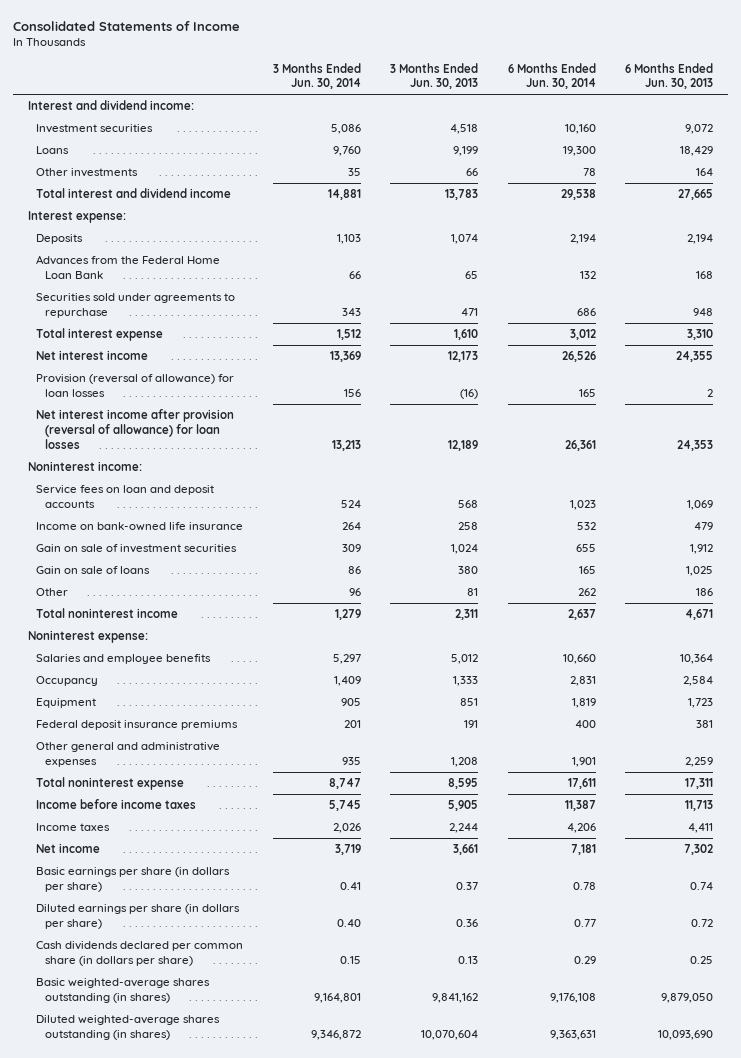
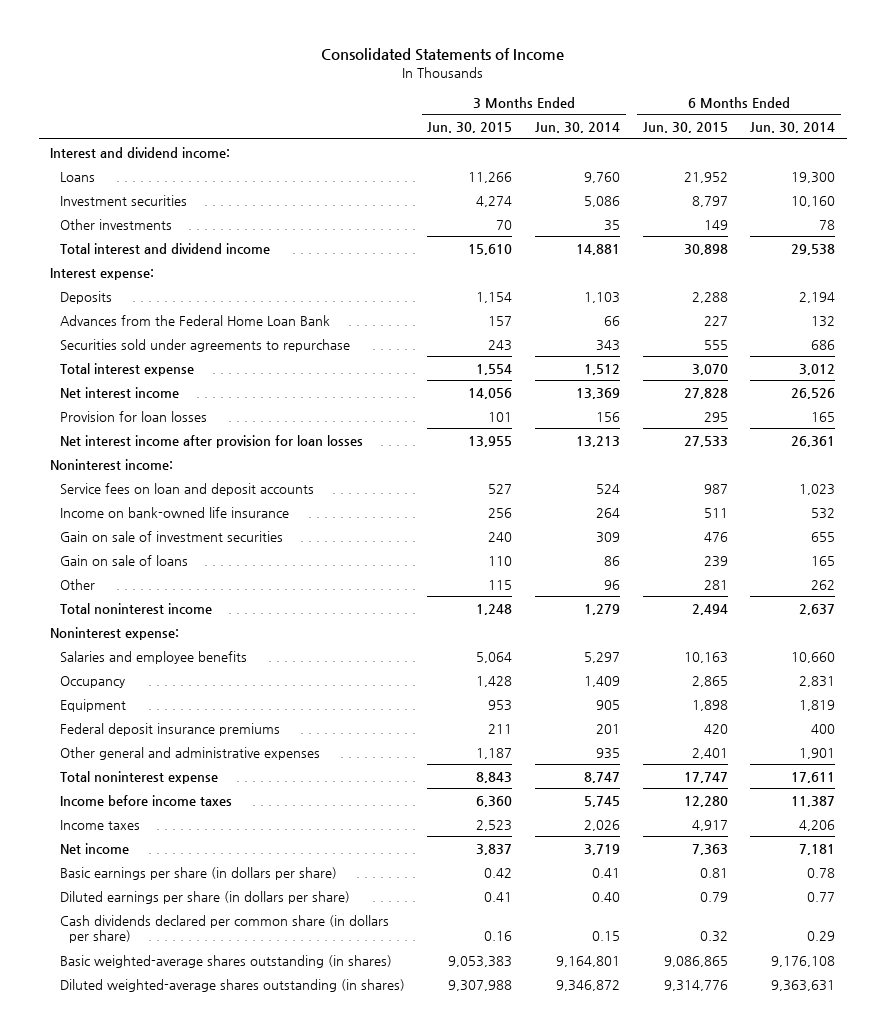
- | 3 Months Ended Jun. 30, 2014 | 3 Months Ended Jun. 30, 2013 | 6 Months Ended Jun. 30, 2014 | 6 Months Ended Jun. 30, 2013
+ | 3 Months Ended Jun. 30, 2015 | 3 Months Ended Jun. 30, 2014 | 6 Months Ended Jun. 30, 2015 | 6 Months Ended Jun. 30, 2014
moved down: Investment securities | 4,274 | 5,086 | 8,797 | 10,160
- Provision (reversal of allowance) for loan losses | 156 | (16) | 165 | 2
- Net interest income after provision (reversal of allowance) for loan losses | 13,213 | 12,189 | 26,361 | 24,353
+ Provision for loan losses | 101 | 156 | 295 | 165
+ Net interest income after provision for loan losses | 13,955 | 13,213 | 27,533 | 26,361

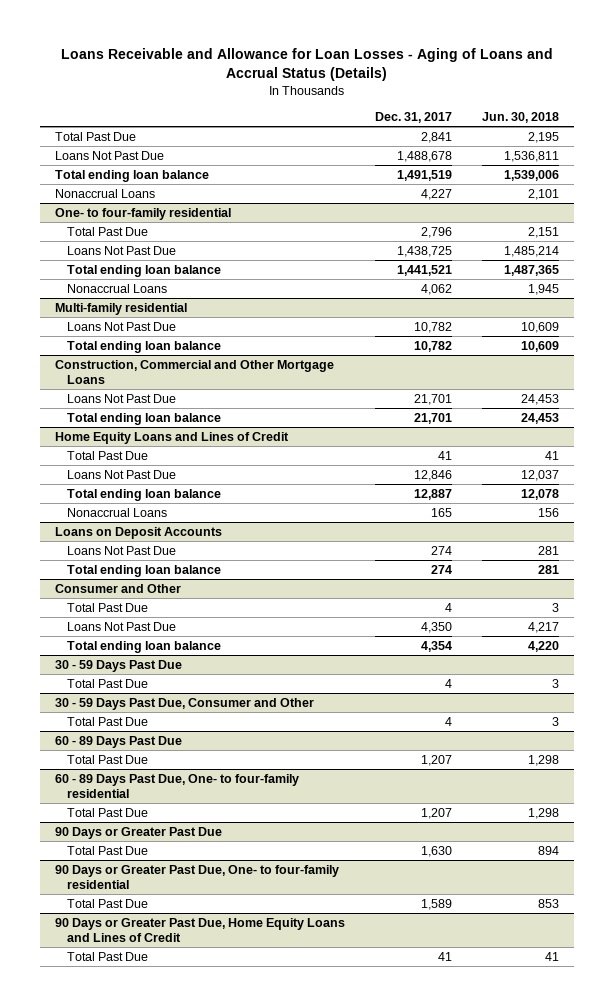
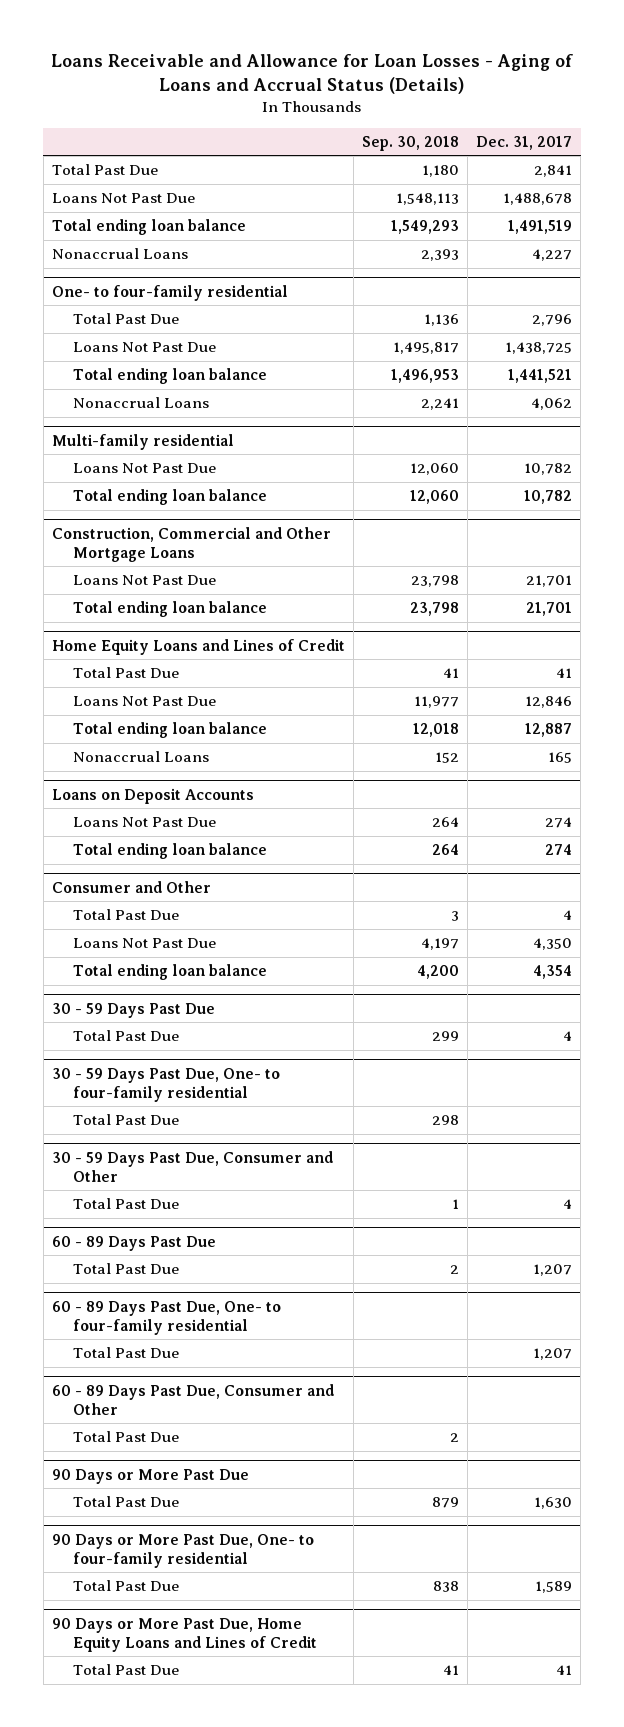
- | Dec. 31, 2017 | Jun. 30, 2018
+ | Sep. 30, 2018 | Dec. 31, 2017
+ 30 - 59 Days Past Due, One- to four-family residential
+ Total Past Due | 298 |
- 90 Days or Greater Past Due
+ 60 - 89 Days Past Due, Consumer and Other
+ Total Past Due | 2 |
+ 90 Days or More Past Due
- 90 Days or Greater Past Due, One- to four-family residential
+ 90 Days or More Past Due, One- to four-family residential
- 90 Days or Greater Past Due, Home Equity Loans and Lines of Credit
+ 90 Days or More Past Due, Home Equity Loans and Lines of Credit

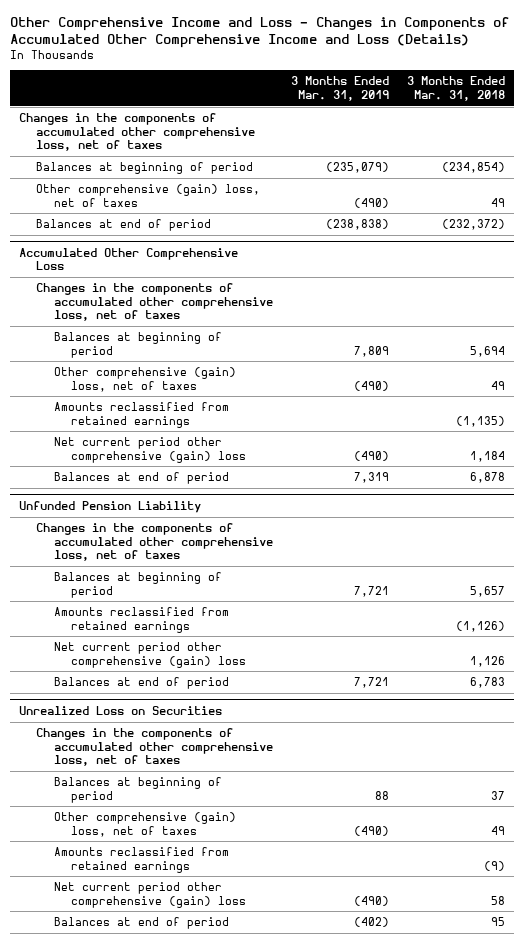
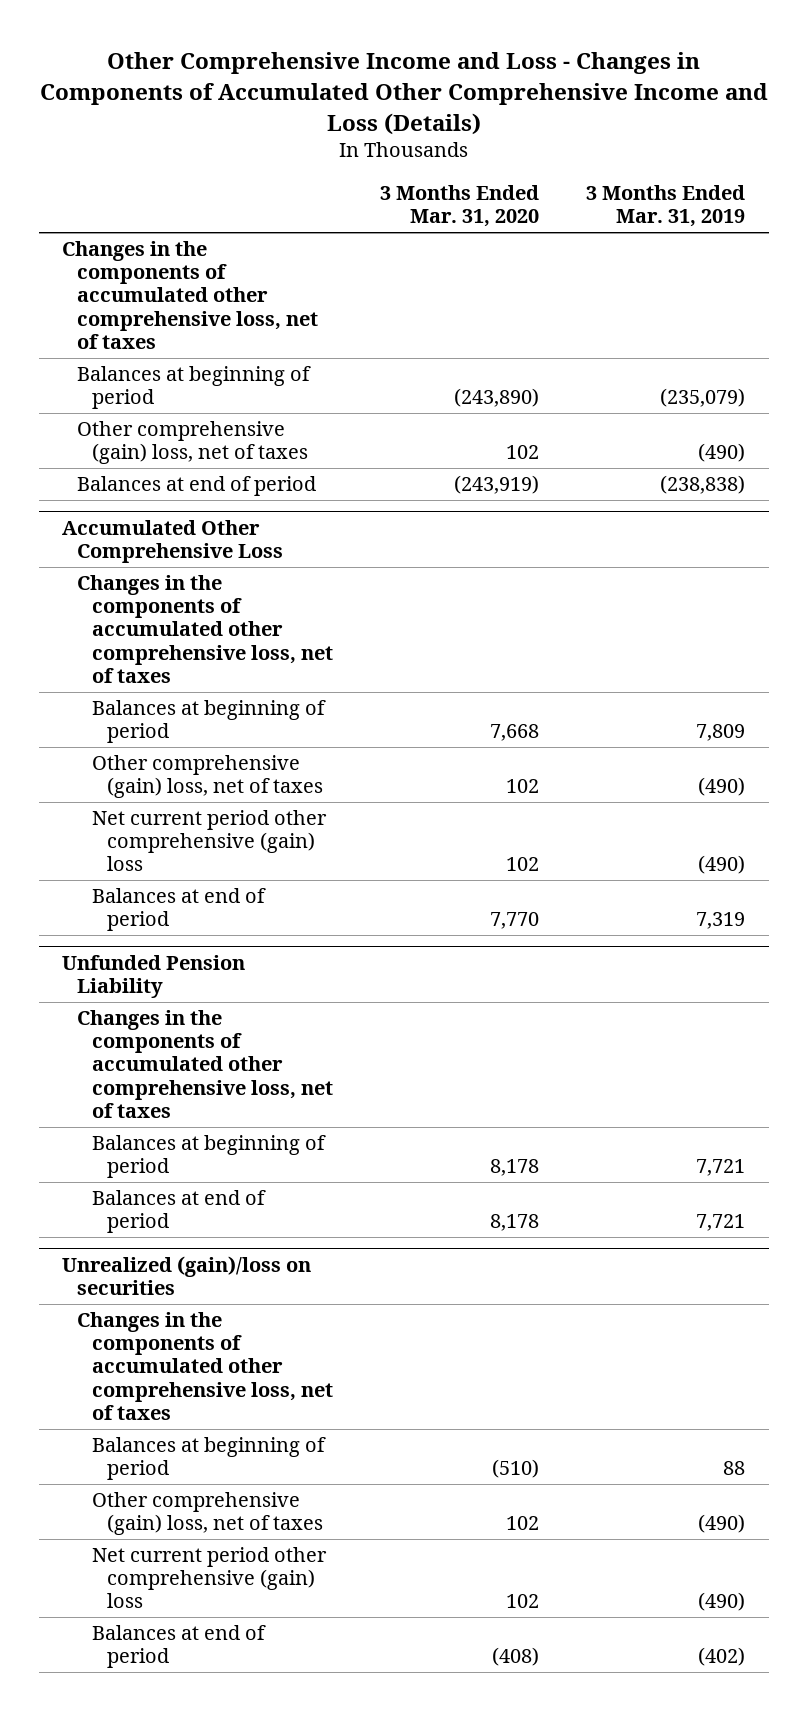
- | 3 Months Ended Mar. 31, 2019 | 3 Months Ended Mar. 31, 2018
+ | 3 Months Ended Mar. 31, 2020 | 3 Months Ended Mar. 31, 2019
@ Accumulated Other Comprehensive Loss
- Amounts reclassified from retained earnings | | (1,135)
@ Unfunded Pension Liability
- Amounts reclassified from retained earnings | | (1,126)
- Net current period other comprehensive (gain) loss | | 1,126
- Unrealized Loss on Securities
+ Unrealized (gain)/loss on securities
- Amounts reclassified from retained earnings | | (9)

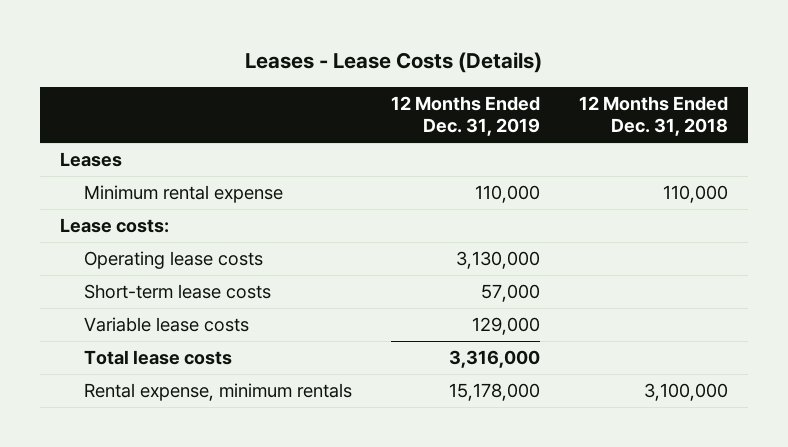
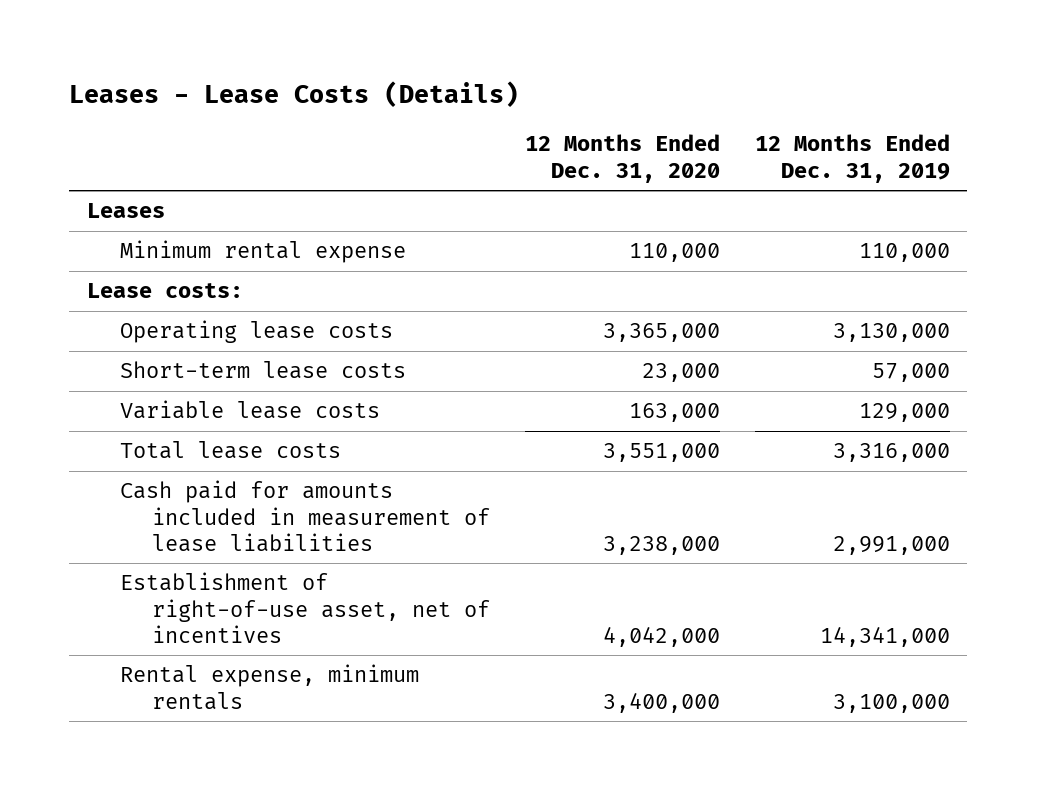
- | 12 Months Ended Dec. 31, 2019 | 12 Months Ended Dec. 31, 2018
+ | 12 Months Ended Dec. 31, 2020 | 12 Months Ended Dec. 31, 2019
- Rental expense, minimum rentals | 15,178,000 | 3,100,000
+ Cash paid for amounts included in measurement of lease liabilities | 3,238,000 | 2,991,000
+ Establishment of right-of-use asset, net of incentives | 4,042,000 | 14,341,000
+ Rental expense, minimum rentals | 3,400,000 | 3,100,000

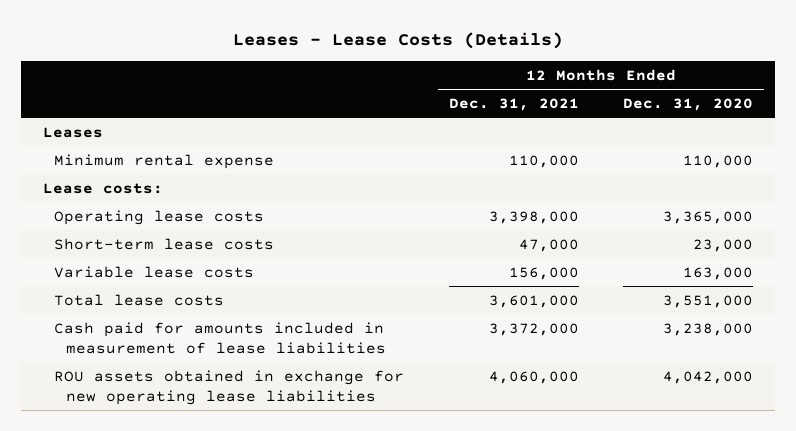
- | 12 Months Ended Dec. 31, 2020 | 12 Months Ended Dec. 31, 2019
+ | 12 Months Ended Dec. 31, 2021 | 12 Months Ended Dec. 31, 2020
- Establishment of right-of-use asset, net of incentives | 4,042,000 | 14,341,000
- Rental expense, minimum rentals | 3,400,000 | 3,100,000
+ ROU assets obtained in exchange for new operating lease liabilities | 4,060,000 | 4,042,000

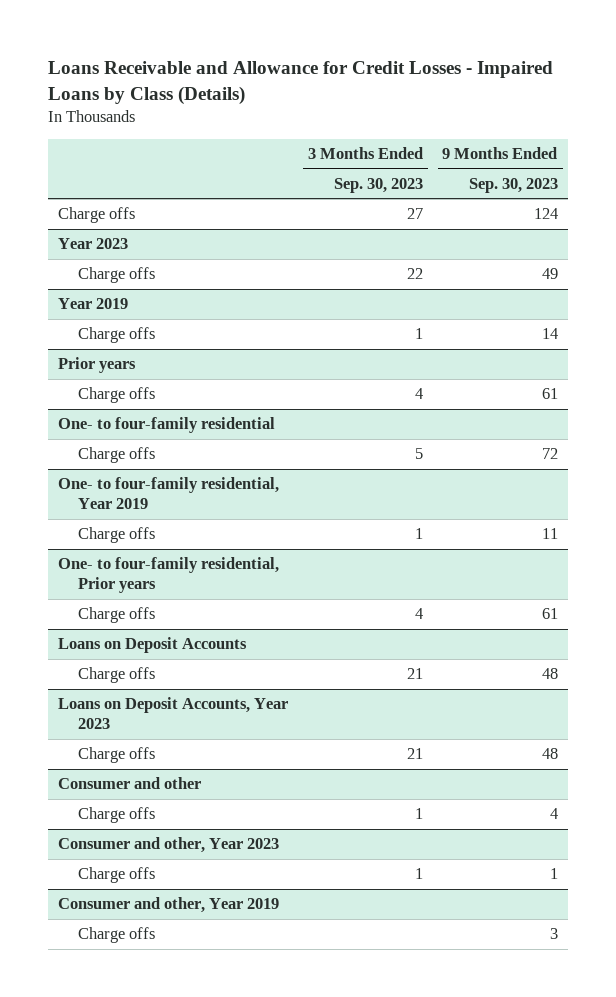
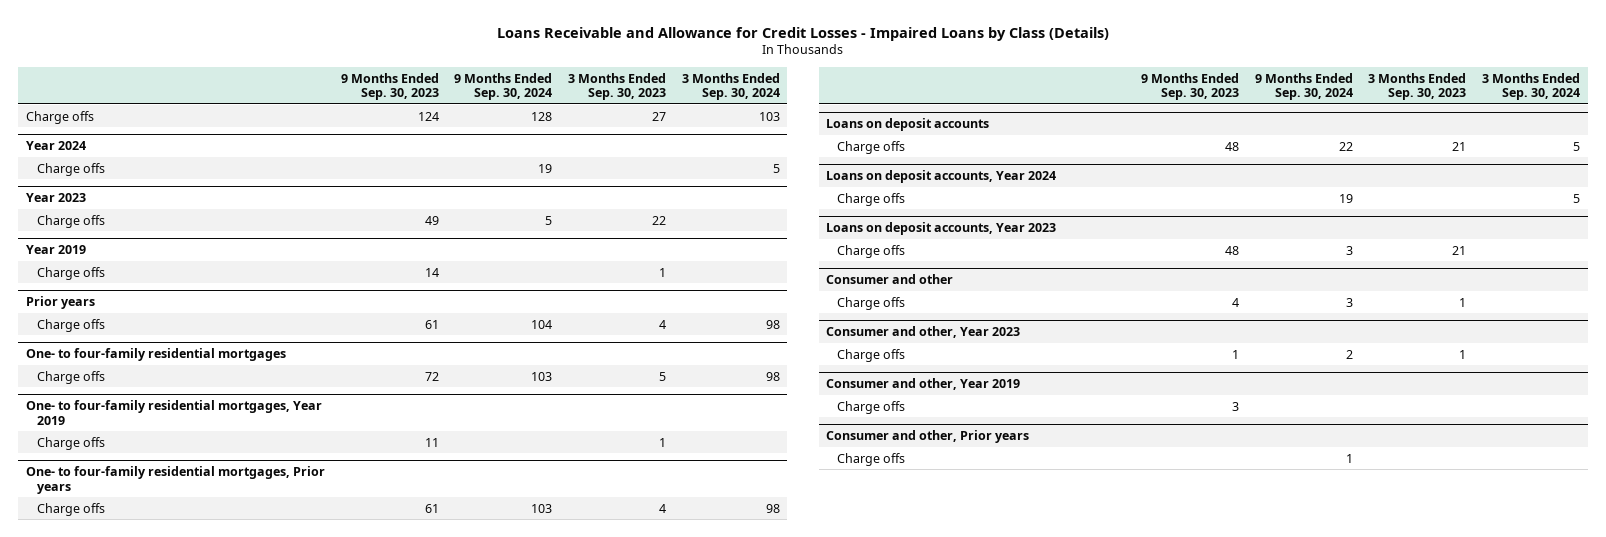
- | 3 Months Ended Sep. 30, 2023 | 9 Months Ended Sep. 30, 2023
+ | 9 Months Ended Sep. 30, 2023 | 9 Months Ended Sep. 30, 2024 | 3 Months Ended Sep. 30, 2023 | 3 Months Ended Sep. 30, 2024
+ Year 2024
+ Charge offs | | 19 | | 5
- One- to four-family residential
+ One- to four-family residential mortgages
- One- to four-family residential, Year 2019
+ One- to four-family residential mortgages, Year 2019
- One- to four-family residential, Prior years
+ One- to four-family residential mortgages, Prior years
- Loans on Deposit Accounts
+ Loans on deposit accounts
- Loans on Deposit Accounts, Year 2023
+ Loans on deposit accounts, Year 2024
+ Charge offs | | 19 | | 5
+ Loans on deposit accounts, Year 2023
+ Consumer and other, Prior years
+ Charge offs | | 1 | |

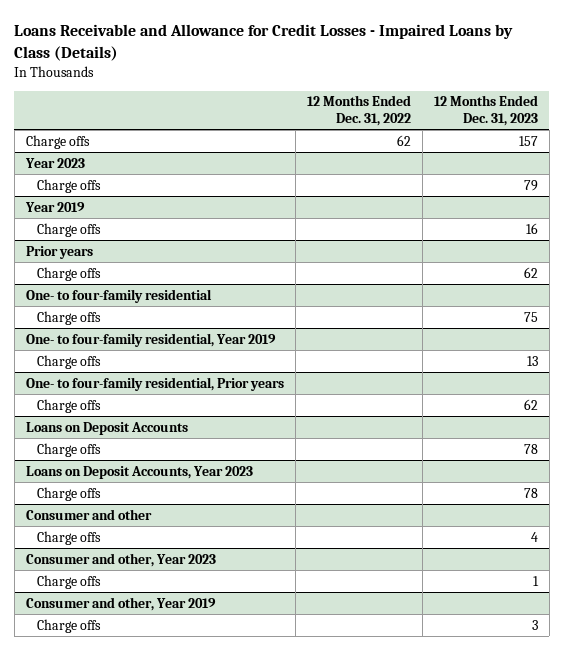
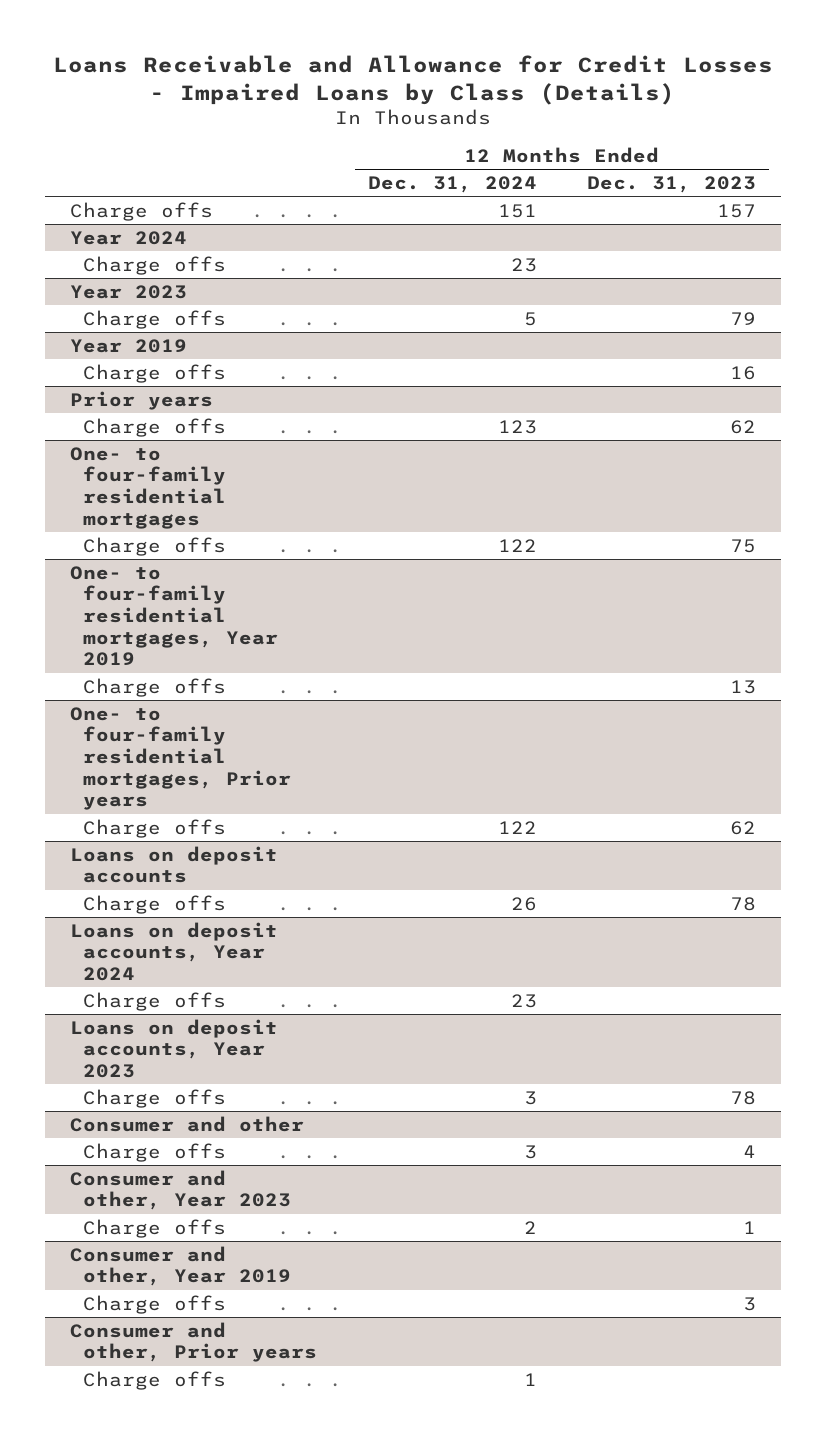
- | 12 Months Ended Dec. 31, 2022 | 12 Months Ended Dec. 31, 2023
+ | 12 Months Ended Dec. 31, 2024 | 12 Months Ended Dec. 31, 2023
+ Year 2024
+ Charge offs | 23 |
- One- to four-family residential
+ One- to four-family residential mortgages
- One- to four-family residential, Year 2019
+ One- to four-family residential mortgages, Year 2019
- One- to four-family residential, Prior years
+ One- to four-family residential mortgages, Prior years
- Loans on Deposit Accounts
+ Loans on deposit accounts
- Loans on Deposit Accounts, Year 2023
+ Loans on deposit accounts, Year 2024
+ Charge offs | 23 |
+ Loans on deposit accounts, Year 2023
+ Consumer and other, Prior years
+ Charge offs | 1 |

